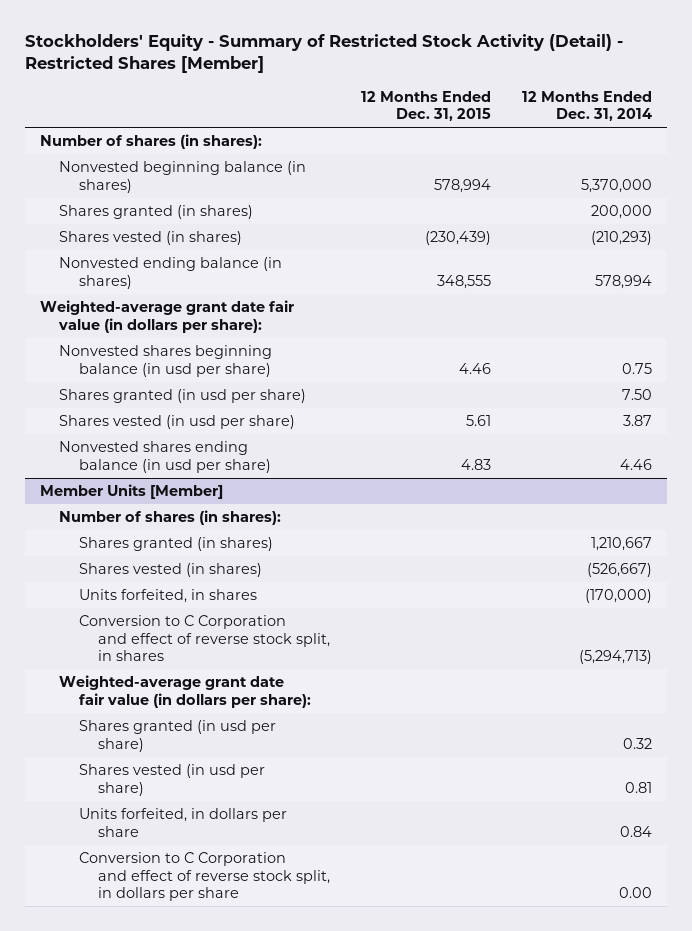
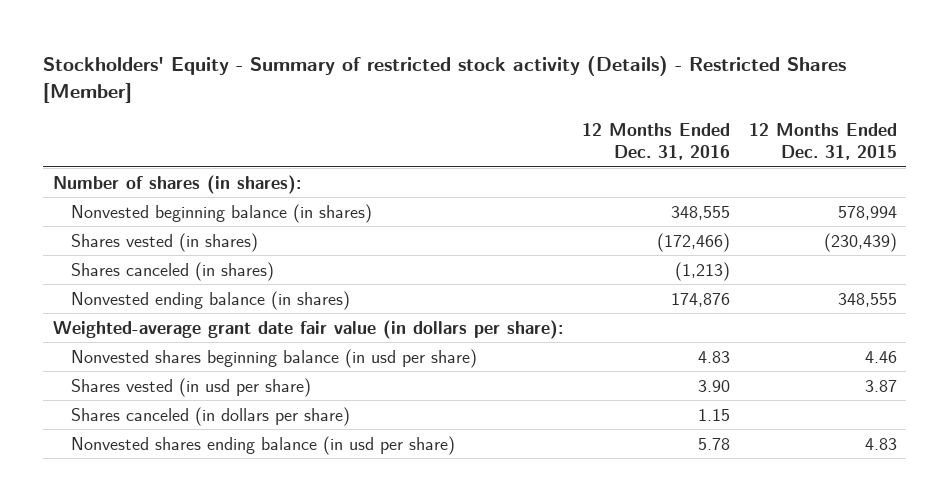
- Stockholders' Equity - Summary of Restricted Stock Activity (Detail) - Restricted Shares [Member]
+ Stockholders' Equity - Summary of restricted stock activity (Details) - Restricted Shares [Member]
- | 12 Months Ended Dec. 31, 2015 | 12 Months Ended Dec. 31, 2014
+ | 12 Months Ended Dec. 31, 2016 | 12 Months Ended Dec. 31, 2015
- Shares granted (in shares) | | 200,000
+ Shares canceled (in shares) | (1,213) |
- Shares granted (in usd per share) | | 7.50
- Shares vested (in usd per share) | 5.61 | 3.87
+ Shares vested (in usd per share) | 3.90 | 3.87
+ Shares canceled (in dollars per share) | 1.15 |
- Member Units [Member]
- Number of shares (in shares):
- Shares granted (in shares) | | 1,210,667
- Shares vested (in shares) | | (526,667)
- Units forfeited, in shares | | (170,000)
- Conversion to C Corporation and effect of reverse stock split, in shares | | (5,294,713)
- Weighted-average grant date fair value (in dollars per share):
- Shares granted (in usd per share) | | 0.32
- Shares vested (in usd per share) | | 0.81
- Units forfeited, in dollars per share | | 0.84
- Conversion to C Corporation and effect of reverse stock split, in dollars per share | | 0.00

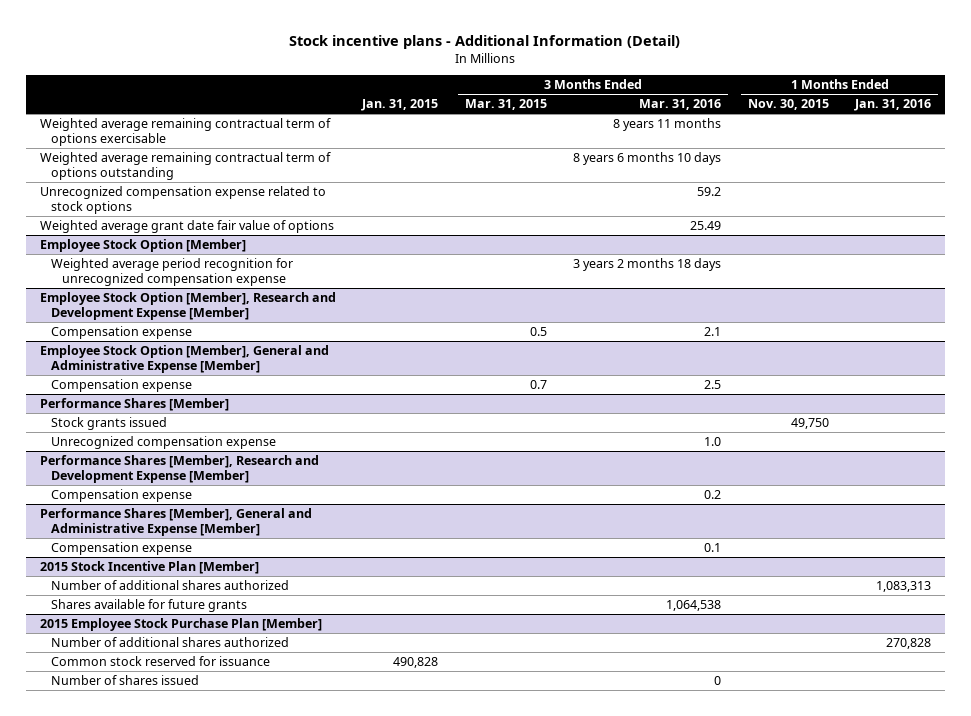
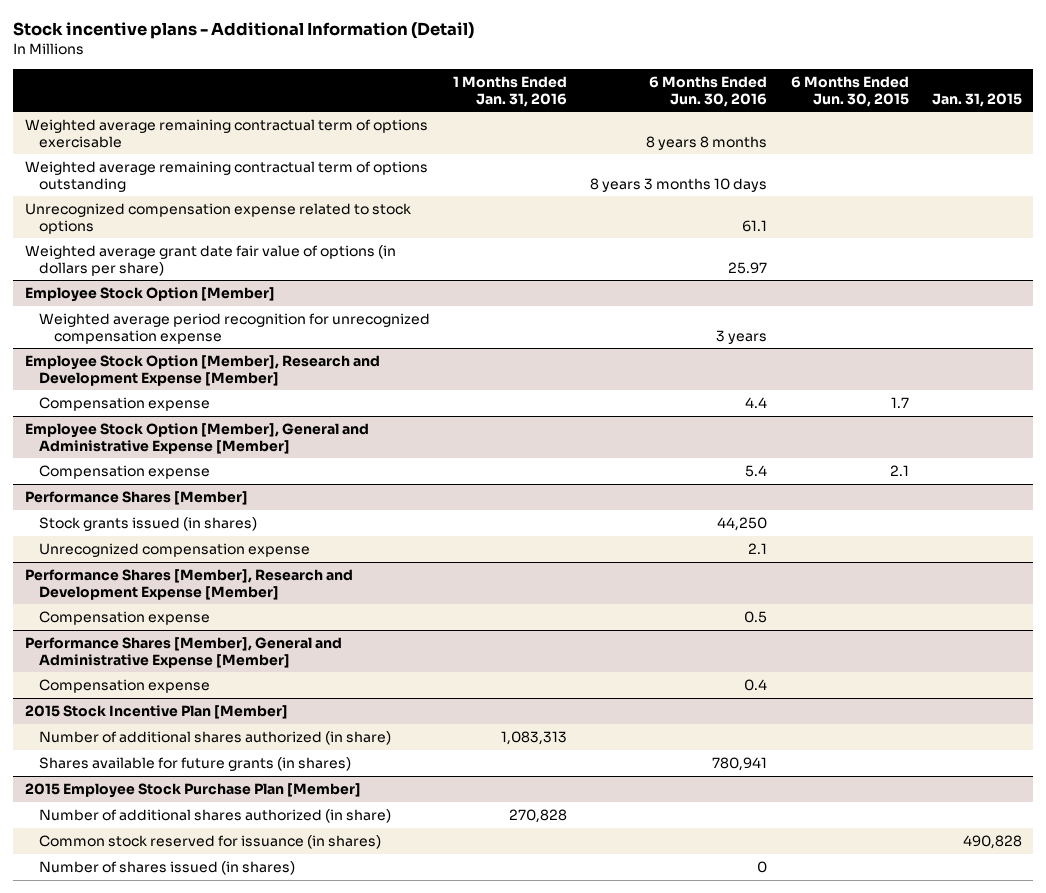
- | Jan. 31, 2015 | 3 Months Ended Mar. 31, 2015 | 3 Months Ended Mar. 31, 2016 | 1 Months Ended Nov. 30, 2015 | 1 Months Ended Jan. 31, 2016
+ | 1 Months Ended Jan. 31, 2016 | 6 Months Ended Jun. 30, 2016 | 6 Months Ended Jun. 30, 2015 | Jan. 31, 2015
- Weighted average grant date fair value of options | | | 25.49 | |
+ Weighted average grant date fair value of options (in dollars per share) | | 25.97 | |
@ Performance Shares [Member]
- Stock grants issued | | | | 49,750 |
+ Stock grants issued (in shares) | | 44,250 | |
@ 2015 Stock Incentive Plan [Member]
- Number of additional shares authorized | | | | | 1,083,313
- Shares available for future grants | | | 1,064,538 | |
+ Number of additional shares authorized (in share) | 1,083,313 | | |
+ Shares available for future grants (in shares) | | 780,941 | |
@ 2015 Employee Stock Purchase Plan [Member]
- Number of additional shares authorized | | | | | 270,828
- Common stock reserved for issuance | 490,828 | | | |
- Number of shares issued | | | 0 | |
+ Number of additional shares authorized (in share) | 270,828 | | |
+ Common stock reserved for issuance (in shares) | | | | 490,828
+ Number of shares issued (in shares) | | 0 | |

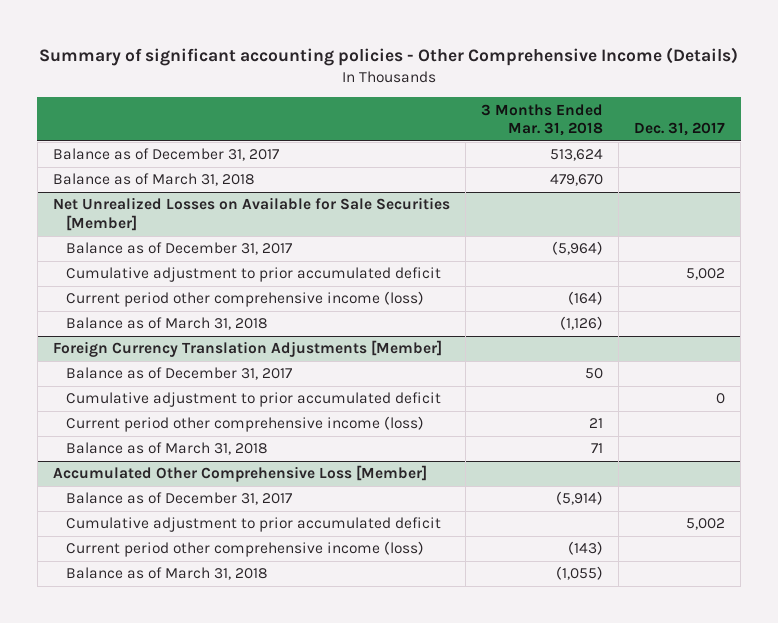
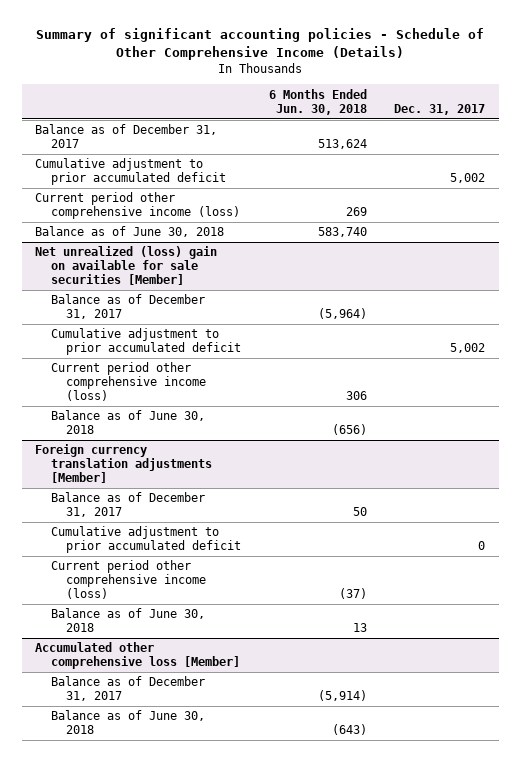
- Summary of significant accounting policies - Other Comprehensive Income (Details)
+ Summary of significant accounting policies - Schedule of Other Comprehensive Income (Details)
- | 3 Months Ended Mar. 31, 2018 | Dec. 31, 2017
+ | 6 Months Ended Jun. 30, 2018 | Dec. 31, 2017
- Balance as of March 31, 2018 | 479,670 |
- Net Unrealized Losses on Available for Sale Securities [Member]
+ Cumulative adjustment to prior accumulated deficit | | 5,002
+ Current period other comprehensive income (loss) | 269 |
+ Balance as of June 30, 2018 | 583,740 |
+ Net unrealized (loss) gain on available for sale securities [Member]
- Balance as of March 31, 2018 | (1,126) |
- Foreign Currency Translation Adjustments [Member]
+ Balance as of June 30, 2018 | (656) |
+ Foreign currency translation adjustments [Member]
- Balance as of March 31, 2018 | 71 |
- Accumulated Other Comprehensive Loss [Member]
+ Balance as of June 30, 2018 | 13 |
+ Accumulated other comprehensive loss [Member]
- Cumulative adjustment to prior accumulated deficit | | 5,002
- Current period other comprehensive income (loss) | (143) |
- Balance as of March 31, 2018 | (1,055) |
+ Balance as of June 30, 2018 | (643) |

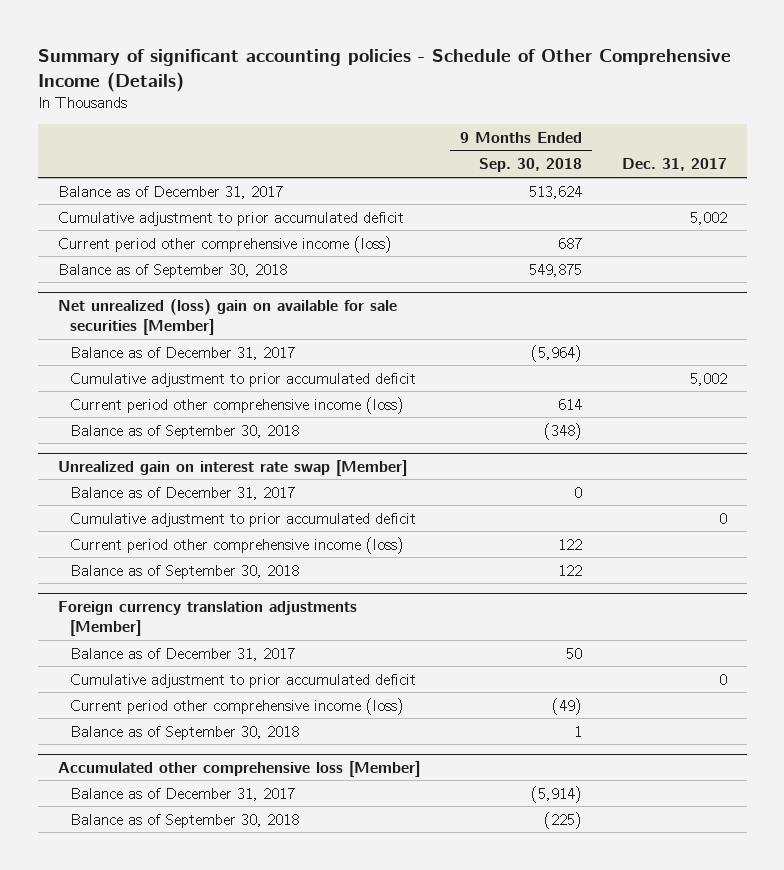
- | 6 Months Ended Jun. 30, 2018 | Dec. 31, 2017
+ | 9 Months Ended Sep. 30, 2018 | Dec. 31, 2017
- Balance as of June 30, 2018 | 583,740 |
+ Balance as of September 30, 2018 | 549,875 |
@ Net unrealized (loss) gain on available for sale securities [Member]
- Balance as of June 30, 2018 | (656) |
+ Balance as of September 30, 2018 | (348) |
+ Unrealized gain on interest rate swap [Member]
+ Balance as of December 31, 2017 | 0 |
+ Cumulative adjustment to prior accumulated deficit | | 0
+ Current period other comprehensive income (loss) | 122 |
+ Balance as of September 30, 2018 | 122 |
@ Foreign currency translation adjustments [Member]
- Balance as of June 30, 2018 | 13 |
+ Balance as of September 30, 2018 | 1 |
@ Accumulated other comprehensive loss [Member]
- Balance as of June 30, 2018 | (643) |
+ Balance as of September 30, 2018 | (225) |

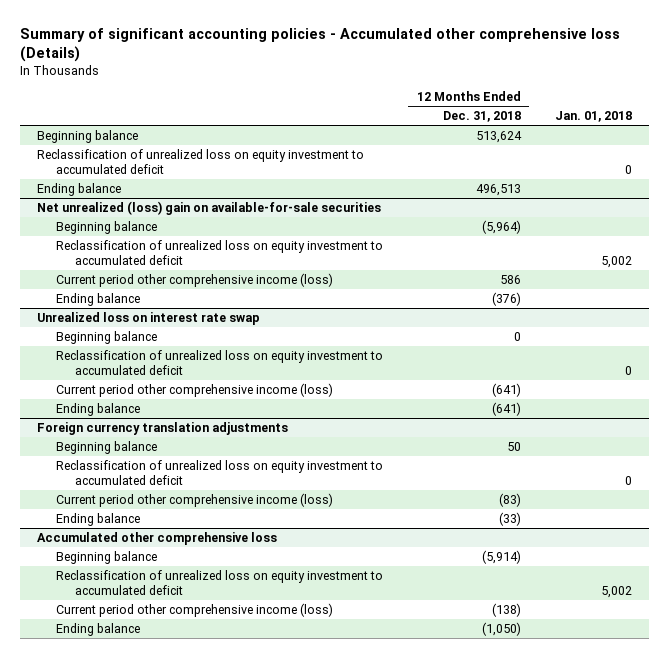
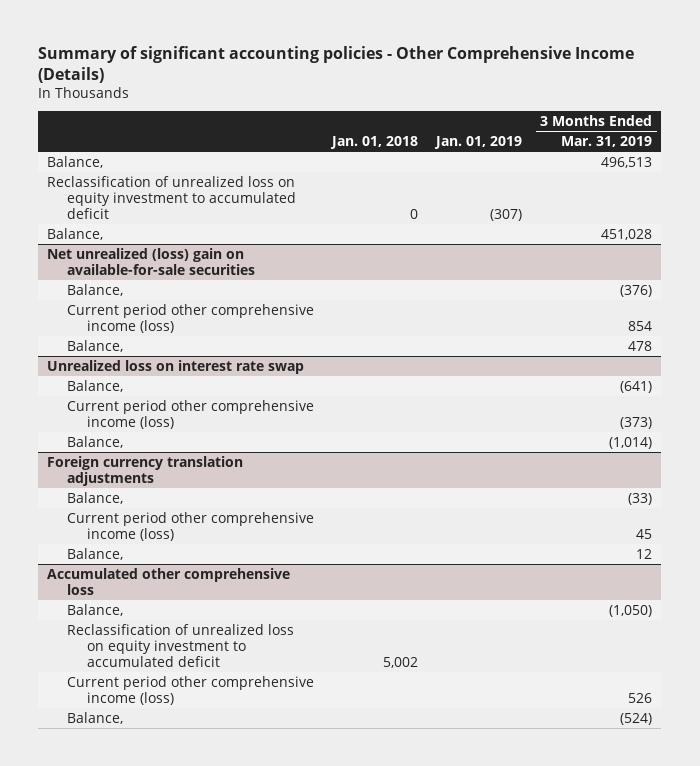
- Summary of significant accounting policies - Accumulated other comprehensive loss (Details)
+ Summary of significant accounting policies - Other Comprehensive Income (Details)
- | 12 Months Ended Dec. 31, 2018 | Jan. 01, 2018
+ | Jan. 01, 2018 | Jan. 01, 2019 | 3 Months Ended Mar. 31, 2019
- Beginning balance | 513,624 |
+ Balance, | | | 496,513
- Ending balance | 496,513 |
+ Balance, | | | 451,028
@ Net unrealized (loss) gain on available-for-sale securities
- Beginning balance | (5,964) |
- Reclassification of unrealized loss on equity investment to accumulated deficit | | 5,002
+ Balance, | | | (376)
- Ending balance | (376) |
+ Balance, | | | 478
@ Unrealized loss on interest rate swap
- Beginning balance | 0 |
- Reclassification of unrealized loss on equity investment to accumulated deficit | | 0
+ Balance, | | | (641)
- Ending balance | (641) |
+ Balance, | | | (1,014)
@ Foreign currency translation adjustments
- Beginning balance | 50 |
- Reclassification of unrealized loss on equity investment to accumulated deficit | | 0
+ Balance, | | | (33)
- Ending balance | (33) |
+ Balance, | | | 12
@ Accumulated other comprehensive loss
- Beginning balance | (5,914) |
+ Balance, | | | (1,050)
- Ending balance | (1,050) |
+ Balance, | | | (524)

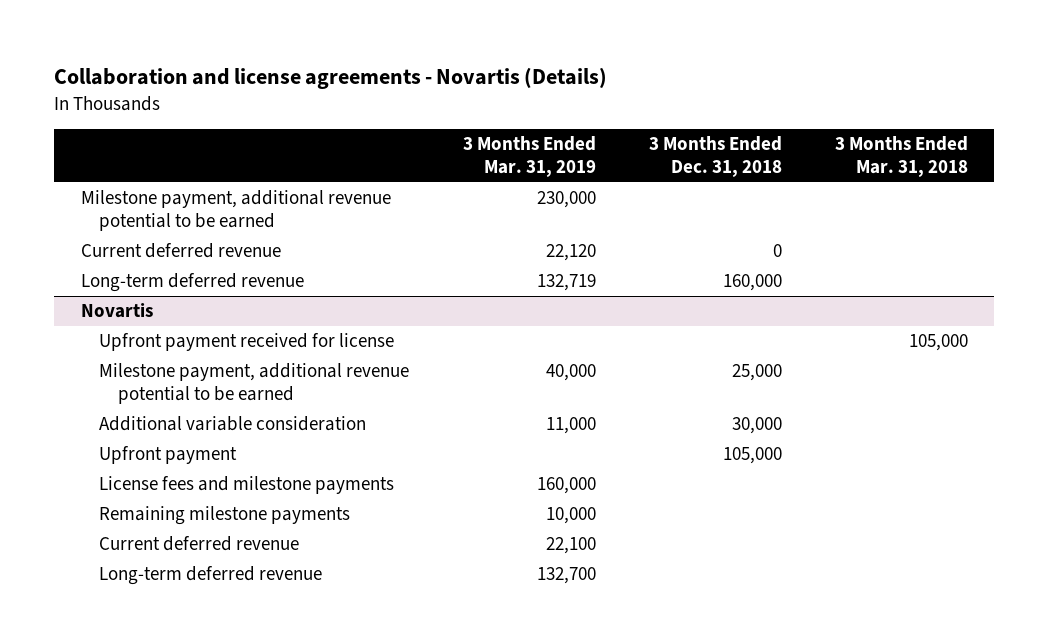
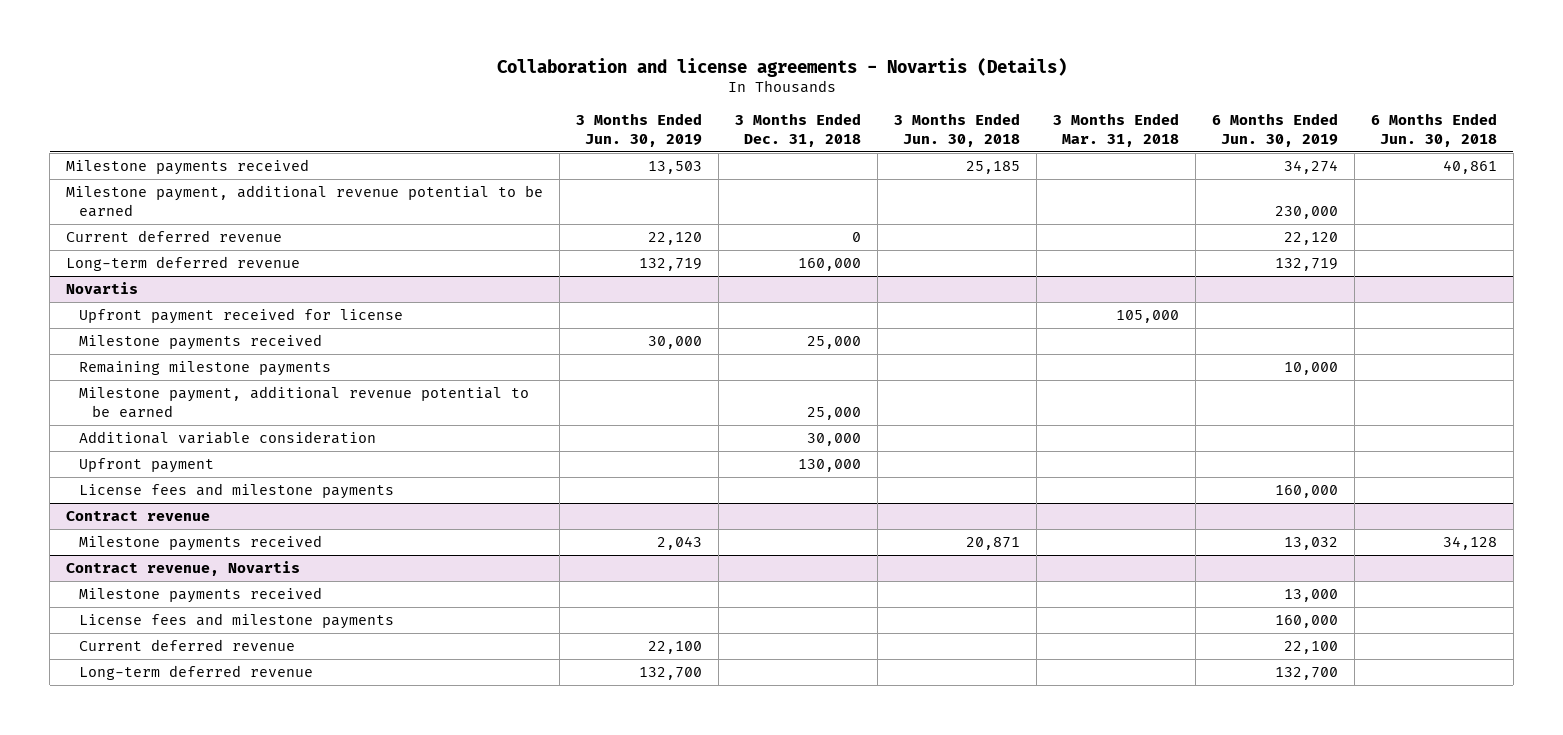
- | 3 Months Ended Mar. 31, 2019 | 3 Months Ended Dec. 31, 2018 | 3 Months Ended Mar. 31, 2018
+ | 3 Months Ended Jun. 30, 2019 | 3 Months Ended Dec. 31, 2018 | 3 Months Ended Jun. 30, 2018 | 3 Months Ended Mar. 31, 2018 | 6 Months Ended Jun. 30, 2019 | 6 Months Ended Jun. 30, 2018
+ Milestone payments received | 13,503 | | 25,185 | | 34,274 | 40,861
@ Novartis
+ Milestone payments received | 30,000 | 25,000 | | | |
moved up: Remaining milestone payments | | | | | 10,000 |
- Upfront payment | | 105,000 |
+ Upfront payment | | 130,000 | | | |
- Current deferred revenue | 22,100 | |
- Long-term deferred revenue | 132,700 | |
+ Contract revenue
+ Milestone payments received | 2,043 | | 20,871 | | 13,032 | 34,128
+ Contract revenue, Novartis
+ Milestone payments received | | | | | 13,000 |
+ License fees and milestone payments | | | | | 160,000 |
+ Current deferred revenue | 22,100 | | | | 22,100 |
+ Long-term deferred revenue | 132,700 | | | | 132,700 |

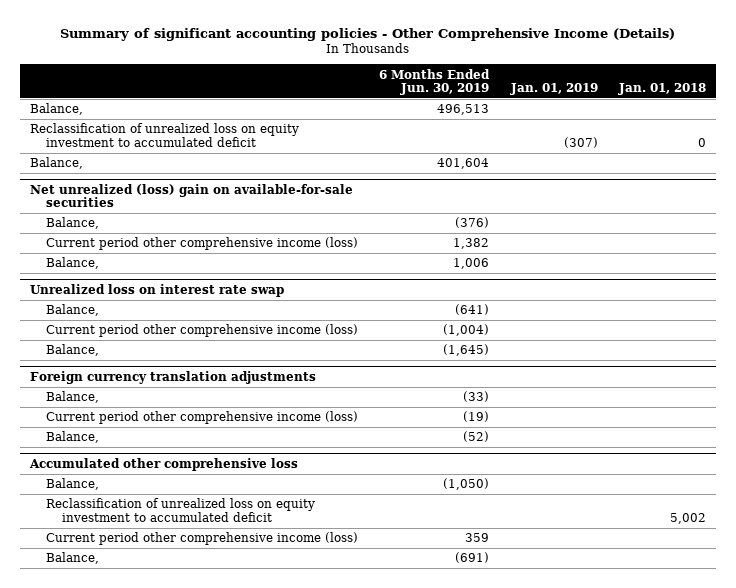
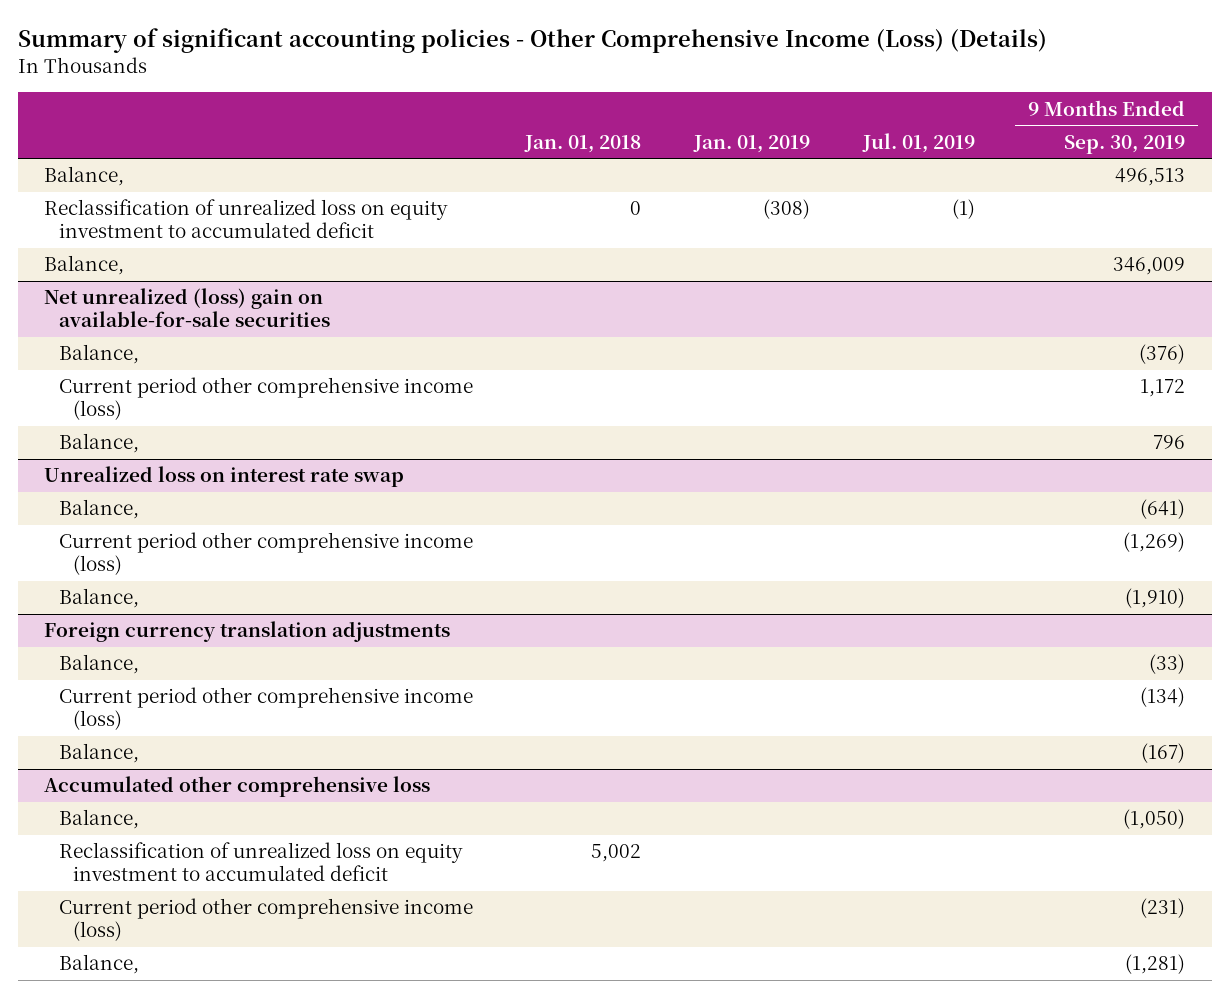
- Summary of significant accounting policies - Other Comprehensive Income (Details)
+ Summary of significant accounting policies - Other Comprehensive Income (Loss) (Details)
- | 6 Months Ended Jun. 30, 2019 | Jan. 01, 2019 | Jan. 01, 2018
+ | Jan. 01, 2018 | Jan. 01, 2019 | Jul. 01, 2019 | 9 Months Ended Sep. 30, 2019
- Reclassification of unrealized loss on equity investment to accumulated deficit | | (307) | 0
+ Reclassification of unrealized loss on equity investment to accumulated deficit | 0 | (308) | (1) |

